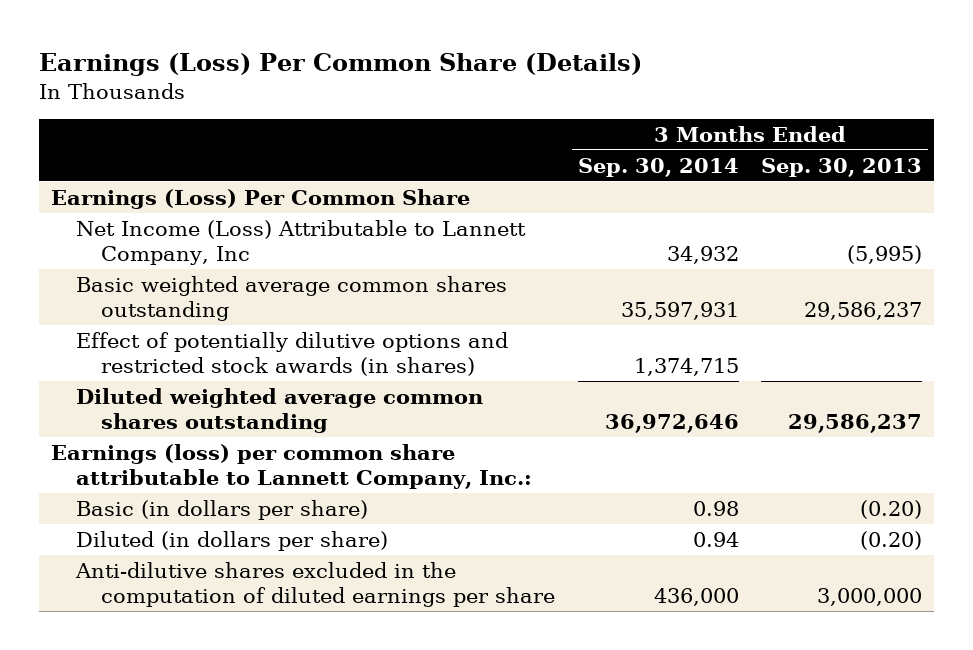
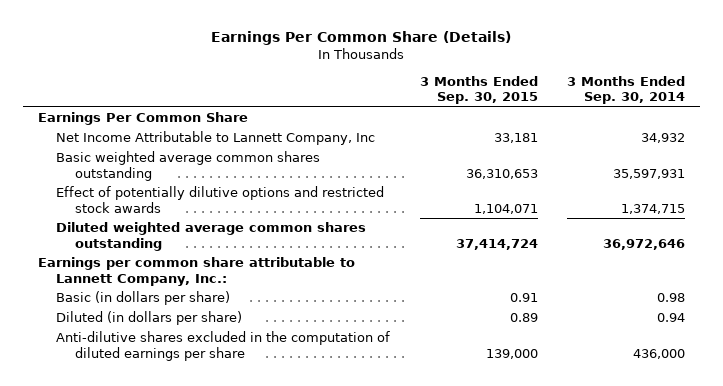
- Earnings (Loss) Per Common Share (Details)
+ Earnings Per Common Share (Details)
- | 3 Months Ended Sep. 30, 2014 | 3 Months Ended Sep. 30, 2013
+ | 3 Months Ended Sep. 30, 2015 | 3 Months Ended Sep. 30, 2014
- Earnings (Loss) Per Common Share
- Net Income (Loss) Attributable to Lannett Company, Inc | 34,932 | (5,995)
+ Earnings Per Common Share
+ Net Income Attributable to Lannett Company, Inc | 33,181 | 34,932
- Effect of potentially dilutive options and restricted stock awards (in shares) | 1,374,715 |
+ Effect of potentially dilutive options and restricted stock awards | 1,104,071 | 1,374,715
- Earnings (loss) per common share attributable to Lannett Company, Inc.:
+ Earnings per common share attributable to Lannett Company, Inc.:

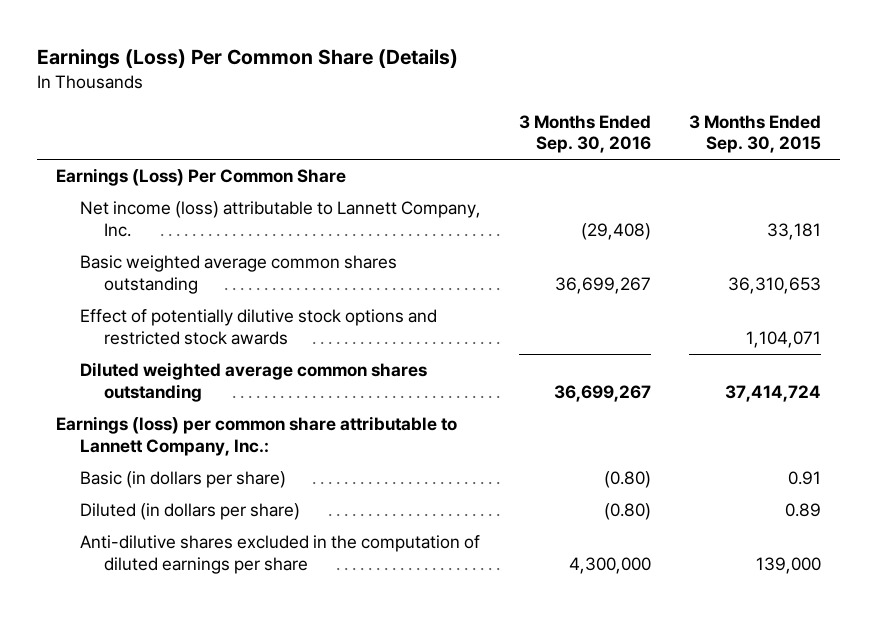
- Earnings Per Common Share (Details)
+ Earnings (Loss) Per Common Share (Details)
- | 3 Months Ended Sep. 30, 2015 | 3 Months Ended Sep. 30, 2014
+ | 3 Months Ended Sep. 30, 2016 | 3 Months Ended Sep. 30, 2015
- Earnings Per Common Share
- Net Income Attributable to Lannett Company, Inc | 33,181 | 34,932
+ Earnings (Loss) Per Common Share
+ Net income (loss) attributable to Lannett Company, Inc. | (29,408) | 33,181
- Effect of potentially dilutive options and restricted stock awards | 1,104,071 | 1,374,715
+ Effect of potentially dilutive stock options and restricted stock awards | | 1,104,071
- Earnings per common share attributable to Lannett Company, Inc.:
+ Earnings (loss) per common share attributable to Lannett Company, Inc.:

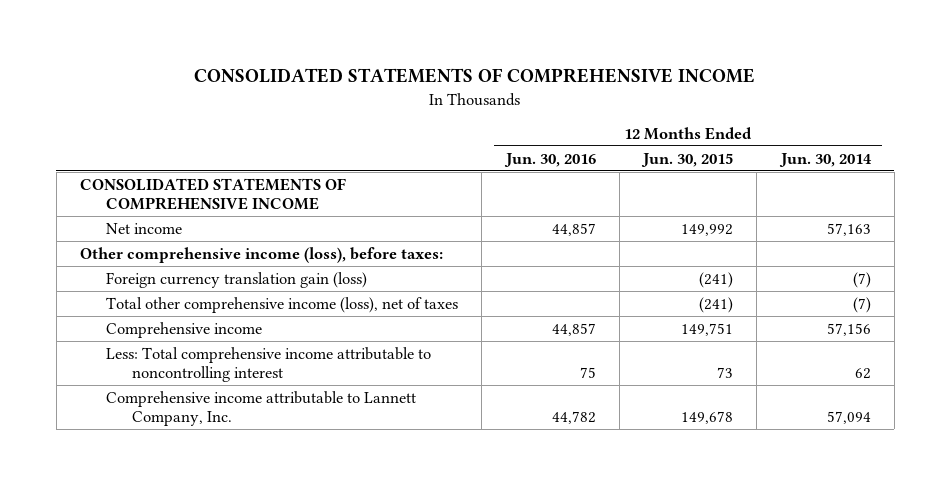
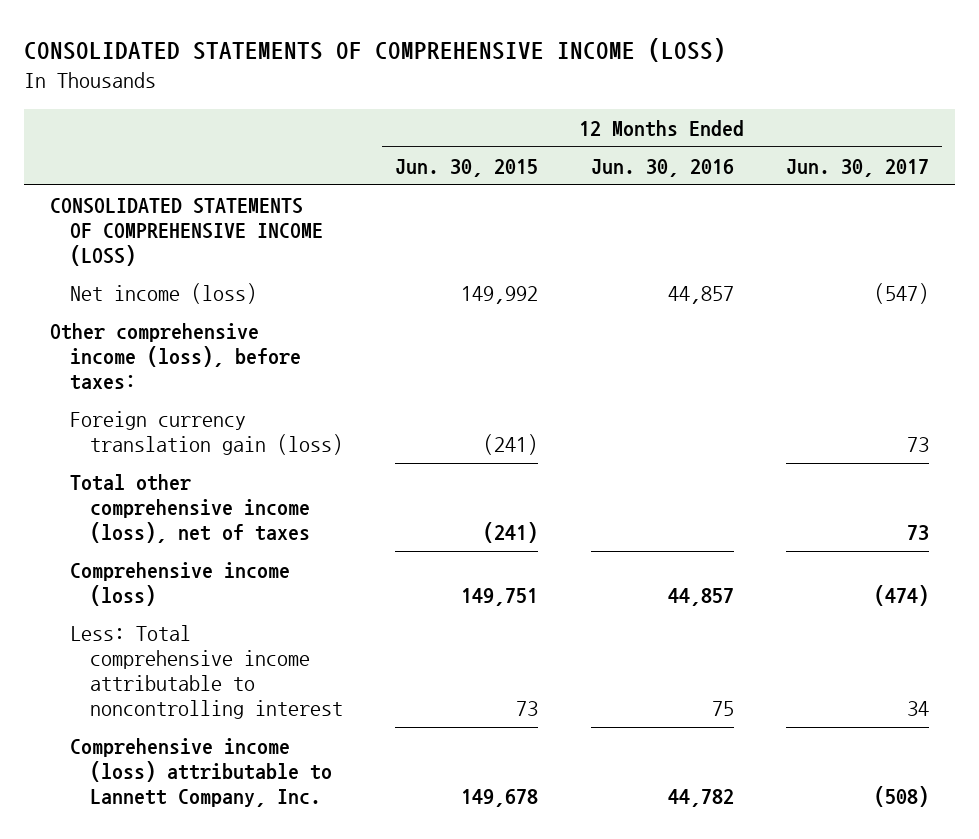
- CONSOLIDATED STATEMENTS OF COMPREHENSIVE INCOME
+ CONSOLIDATED STATEMENTS OF COMPREHENSIVE INCOME (LOSS)
- | 12 Months Ended Jun. 30, 2016 | 12 Months Ended Jun. 30, 2015 | 12 Months Ended Jun. 30, 2014
+ | 12 Months Ended Jun. 30, 2015 | 12 Months Ended Jun. 30, 2016 | 12 Months Ended Jun. 30, 2017
- CONSOLIDATED STATEMENTS OF COMPREHENSIVE INCOME
- Net income | 44,857 | 149,992 | 57,163
+ CONSOLIDATED STATEMENTS OF COMPREHENSIVE INCOME (LOSS)
+ Net income (loss) | 149,992 | 44,857 | (547)
- Comprehensive income | 44,857 | 149,751 | 57,156
+ Comprehensive income (loss) | 149,751 | 44,857 | (474)
- Comprehensive income attributable to Lannett Company, Inc. | 44,782 | 149,678 | 57,094
+ Comprehensive income (loss) attributable to Lannett Company, Inc. | 149,678 | 44,782 | (508)

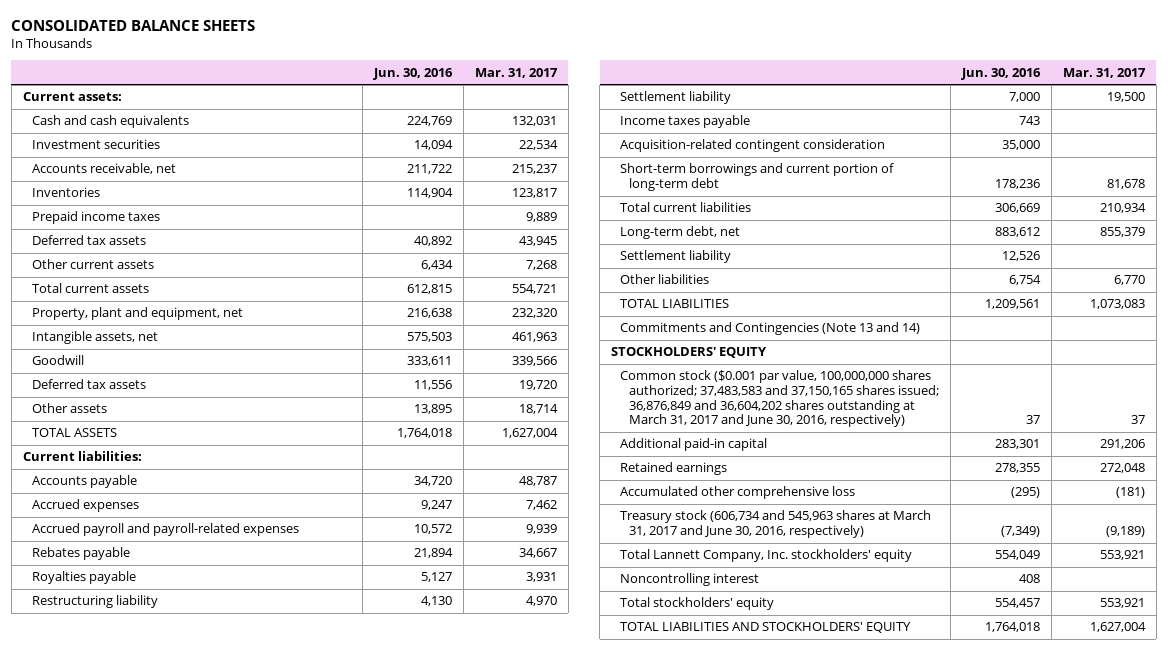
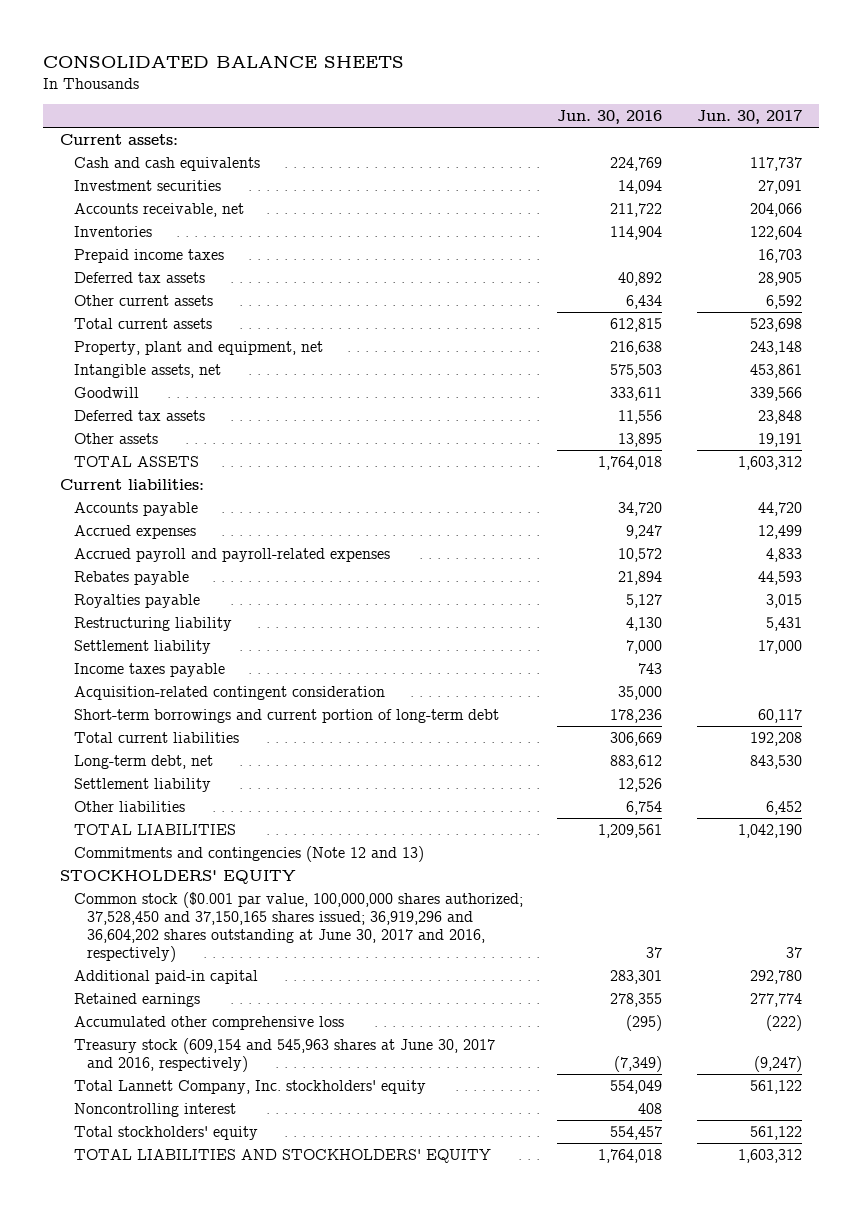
- | Jun. 30, 2016 | Mar. 31, 2017
+ | Jun. 30, 2016 | Jun. 30, 2017
- Commitments and Contingencies (Note 13 and 14)
+ Commitments and contingencies (Note 12 and 13)
- Common stock ($0.001 par value, 100,000,000 shares authorized; 37,483,583 and 37,150,165 shares issued; 36,876,849 and 36,604,202 shares outstanding at March 31, 2017 and June 30, 2016, respectively) | 37 | 37
+ Common stock ($0.001 par value, 100,000,000 shares authorized; 37,528,450 and 37,150,165 shares issued; 36,919,296 and 36,604,202 shares outstanding at June 30, 2017 and 2016, respectively) | 37 | 37
- Treasury stock (606,734 and 545,963 shares at March 31, 2017 and June 30, 2016, respectively) | (7,349) | (9,189)
+ Treasury stock (609,154 and 545,963 shares at June 30, 2017 and 2016, respectively) | (7,349) | (9,247)

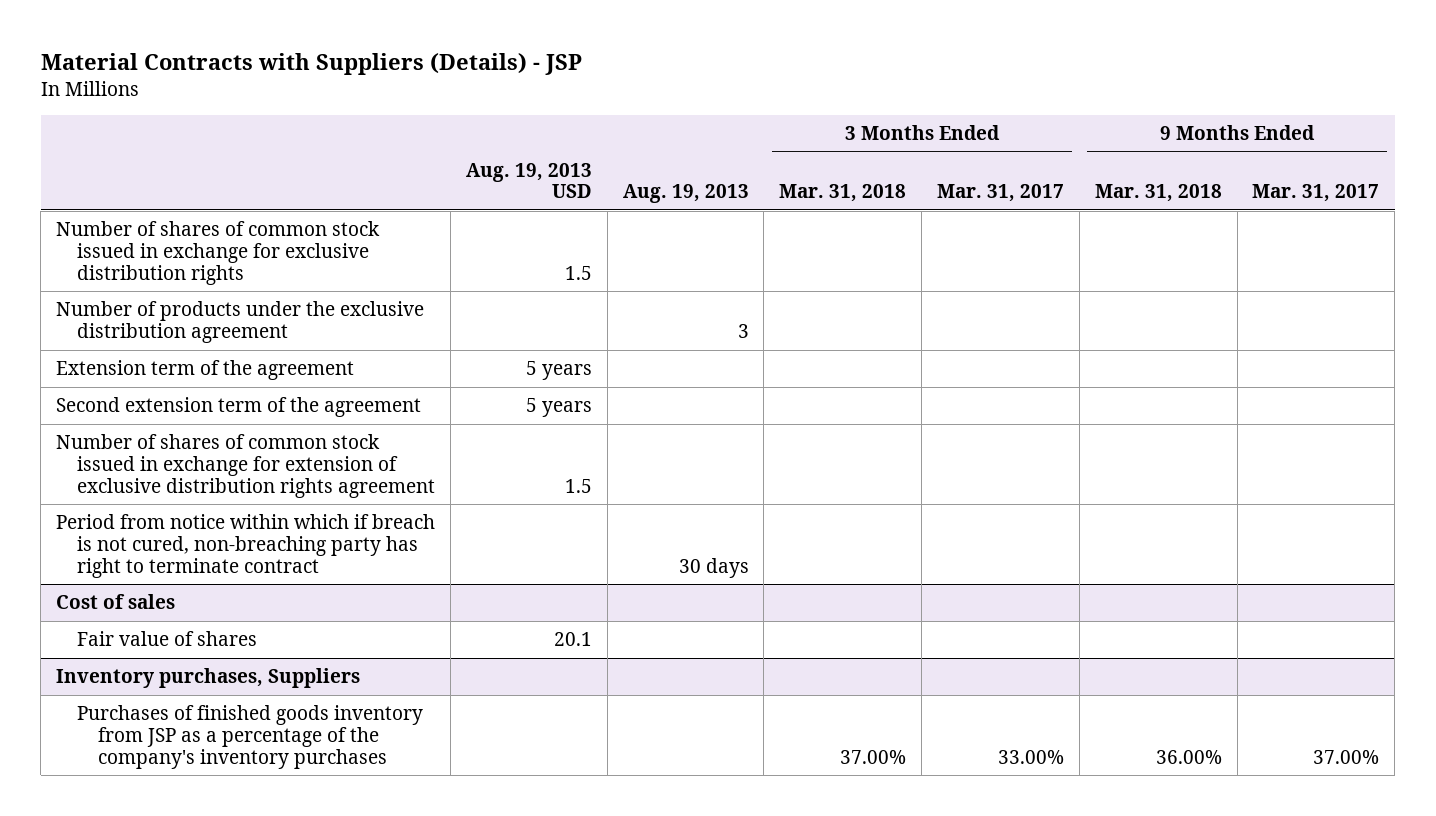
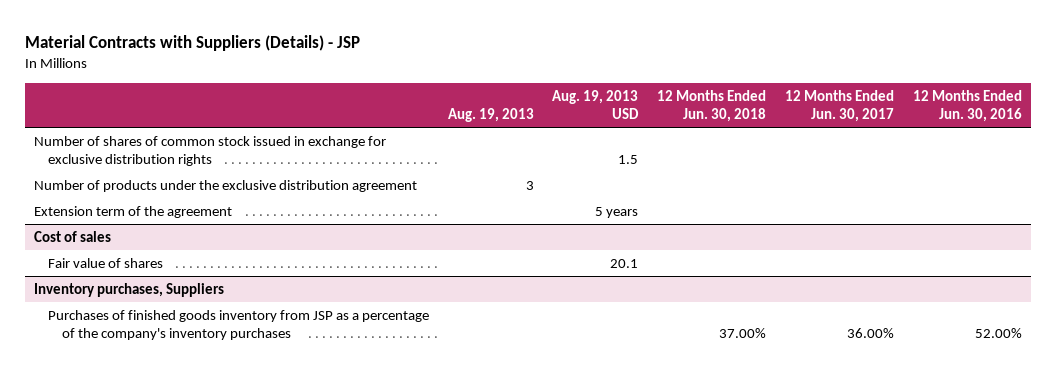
- | Aug. 19, 2013 USD | Aug. 19, 2013 | 3 Months Ended Mar. 31, 2018 | 3 Months Ended Mar. 31, 2017 | 9 Months Ended Mar. 31, 2018 | 9 Months Ended Mar. 31, 2017
+ | Aug. 19, 2013 | Aug. 19, 2013 USD | 12 Months Ended Jun. 30, 2018 | 12 Months Ended Jun. 30, 2017 | 12 Months Ended Jun. 30, 2016
- Second extension term of the agreement | 5 years | | | | |
- Number of shares of common stock issued in exchange for extension of exclusive distribution rights agreement | 1.5 | | | | |
- Period from notice within which if breach is not cured, non-breaching party has right to terminate contract | | 30 days | | | |

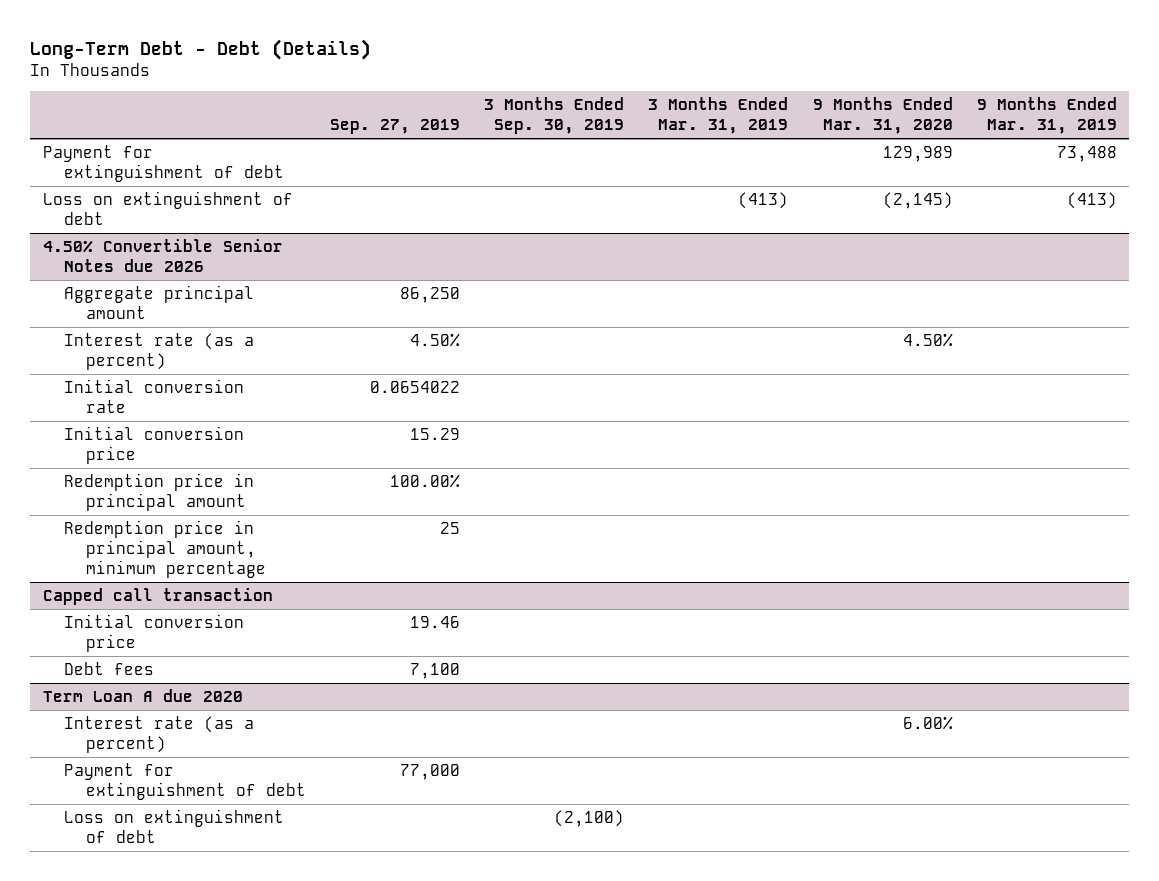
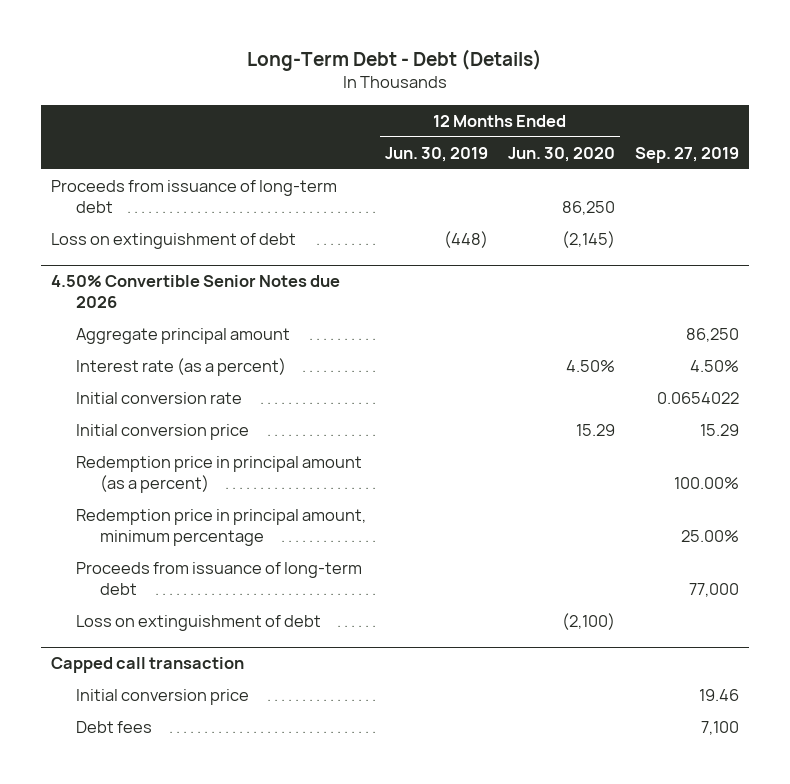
- | Sep. 27, 2019 | 3 Months Ended Sep. 30, 2019 | 3 Months Ended Mar. 31, 2019 | 9 Months Ended Mar. 31, 2020 | 9 Months Ended Mar. 31, 2019
+ | 12 Months Ended Jun. 30, 2019 | 12 Months Ended Jun. 30, 2020 | Sep. 27, 2019
- Payment for extinguishment of debt | | | | 129,989 | 73,488
+ Proceeds from issuance of long-term debt | | 86,250 |
@ 4.50% Convertible Senior Notes due 2026
- Redemption price in principal amount | 100.00% | | | |
- Redemption price in principal amount, minimum percentage | 25 | | | |
+ Redemption price in principal amount (as a percent) | | | 100.00%
+ Redemption price in principal amount, minimum percentage | | | 25.00%
+ Proceeds from issuance of long-term debt | | | 77,000
+ Loss on extinguishment of debt | | (2,100) |
- Term Loan A due 2020
- Interest rate (as a percent) | | | | 6.00% |
- Payment for extinguishment of debt | 77,000 | | | |
- Loss on extinguishment of debt | | (2,100) | | |

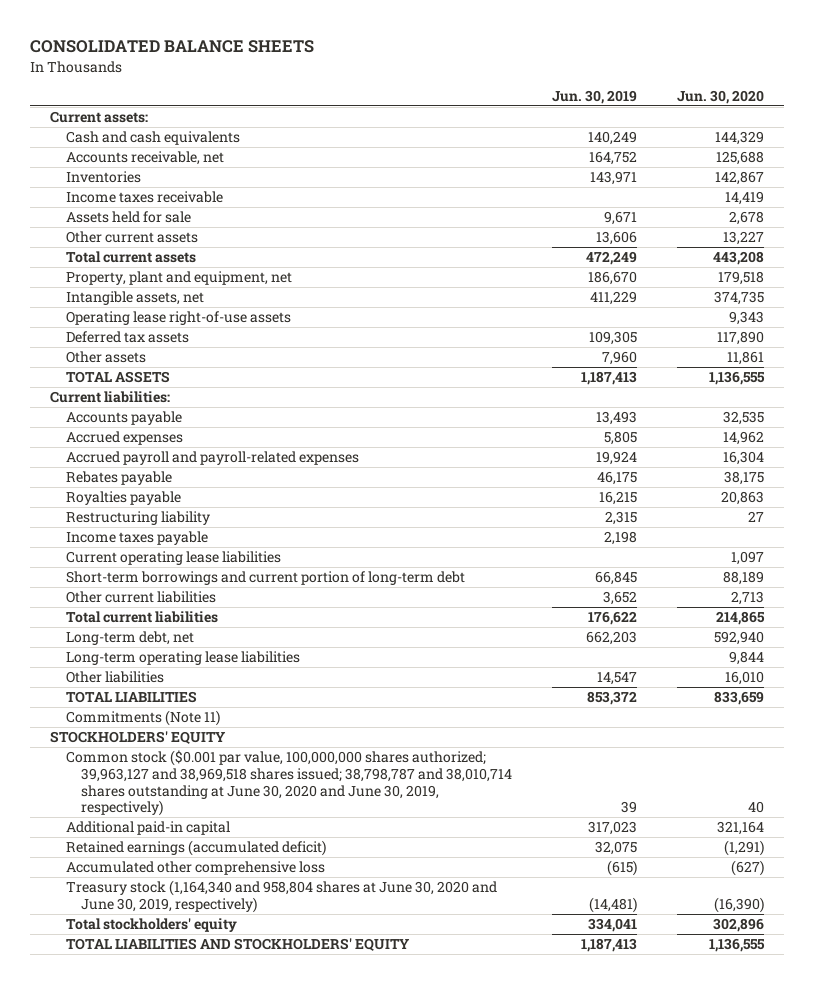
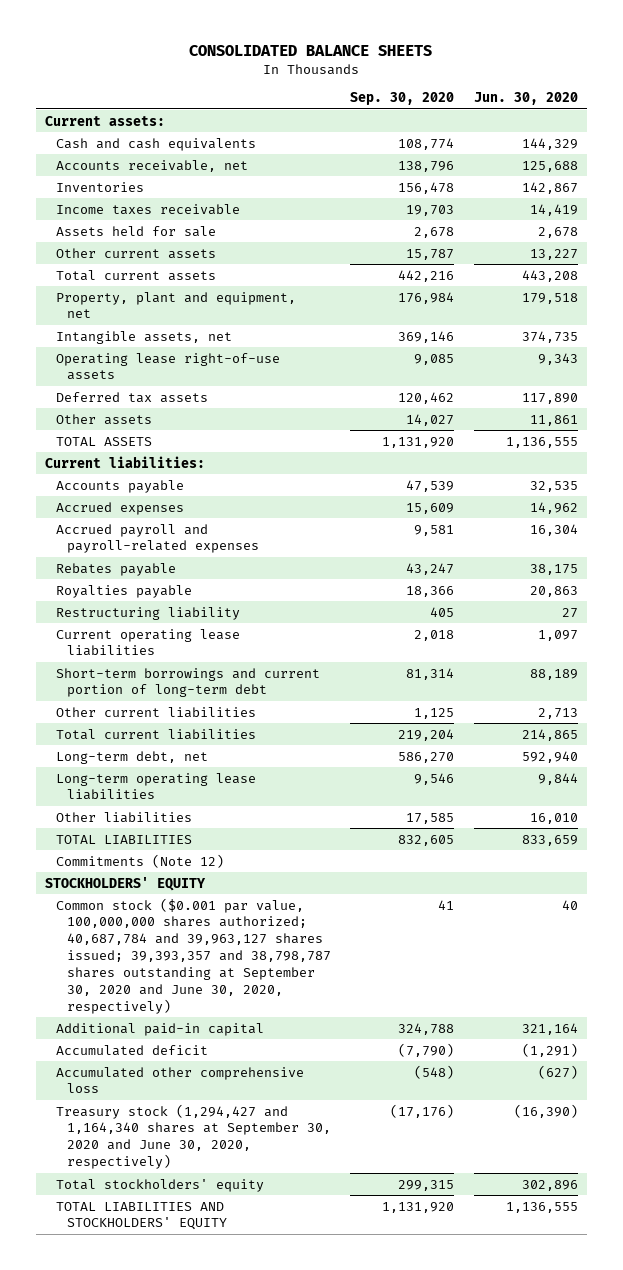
- | Jun. 30, 2019 | Jun. 30, 2020
+ | Sep. 30, 2020 | Jun. 30, 2020
- Income taxes payable | 2,198 |
- Commitments (Note 11)
+ Commitments (Note 12)
- Common stock ($0.001 par value, 100,000,000 shares authorized; 39,963,127 and 38,969,518 shares issued; 38,798,787 and 38,010,714 shares outstanding at June 30, 2020 and June 30, 2019, respectively) | 39 | 40
+ Common stock ($0.001 par value, 100,000,000 shares authorized; 40,687,784 and 39,963,127 shares issued; 39,393,357 and 38,798,787 shares outstanding at September 30, 2020 and June 30, 2020, respectively) | 41 | 40
- Retained earnings (accumulated deficit) | 32,075 | (1,291)
+ Accumulated deficit | (7,790) | (1,291)
- Treasury stock (1,164,340 and 958,804 shares at June 30, 2020 and June 30, 2019, respectively) | (14,481) | (16,390)
+ Treasury stock (1,294,427 and 1,164,340 shares at September 30, 2020 and June 30, 2020, respectively) | (17,176) | (16,390)

